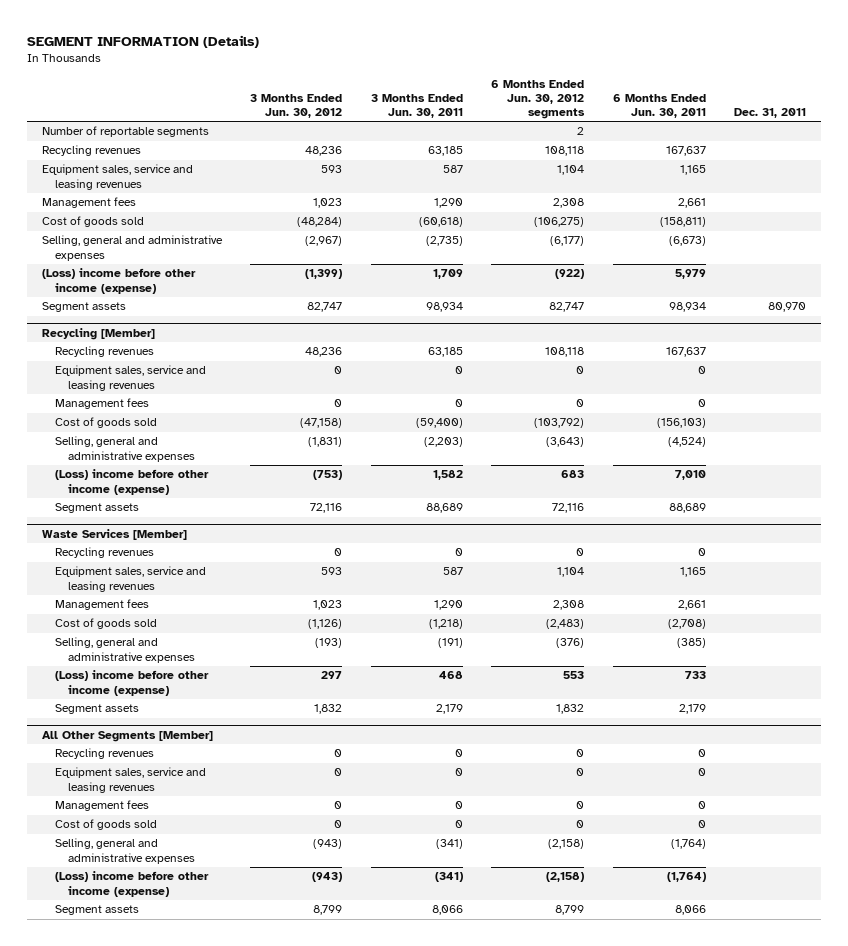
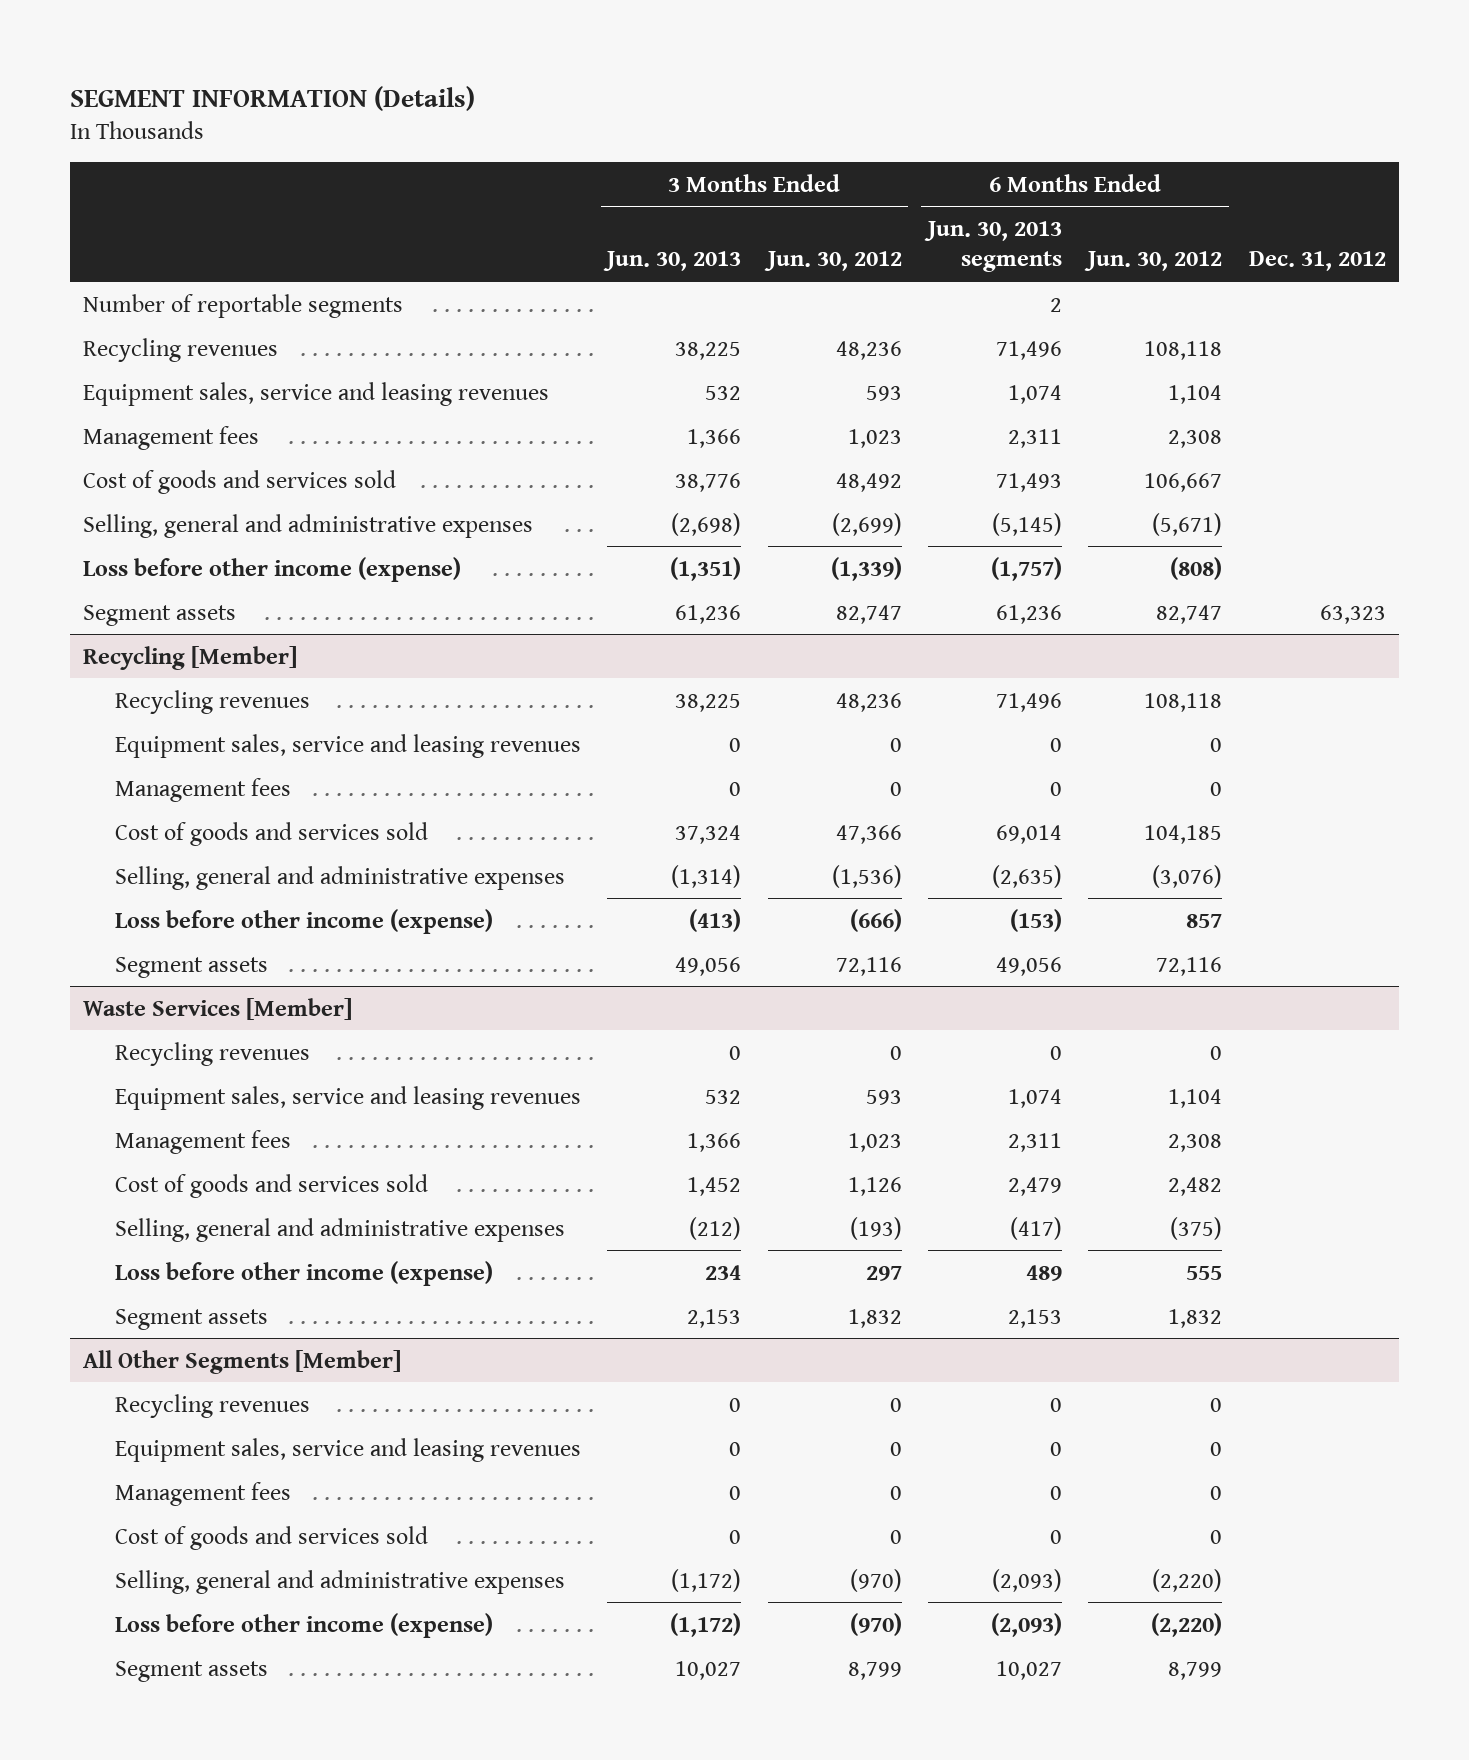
- | 3 Months Ended Jun. 30, 2012 | 3 Months Ended Jun. 30, 2011 | 6 Months Ended Jun. 30, 2012 segments | 6 Months Ended Jun. 30, 2011 | Dec. 31, 2011
+ | 3 Months Ended Jun. 30, 2013 | 3 Months Ended Jun. 30, 2012 | 6 Months Ended Jun. 30, 2013 segments | 6 Months Ended Jun. 30, 2012 | Dec. 31, 2012
- Cost of goods sold | (48,284) | (60,618) | (106,275) | (158,811) |
- Selling, general and administrative expenses | (2,967) | (2,735) | (6,177) | (6,673) |
- (Loss) income before other income (expense) | (1,399) | 1,709 | (922) | 5,979 |
+ Cost of goods and services sold | 38,776 | 48,492 | 71,493 | 106,667 |
+ Selling, general and administrative expenses | (2,698) | (2,699) | (5,145) | (5,671) |
+ Loss before other income (expense) | (1,351) | (1,339) | (1,757) | (808) |
@ Recycling [Member]
- Cost of goods sold | (47,158) | (59,400) | (103,792) | (156,103) |
- Selling, general and administrative expenses | (1,831) | (2,203) | (3,643) | (4,524) |
- (Loss) income before other income (expense) | (753) | 1,582 | 683 | 7,010 |
+ Cost of goods and services sold | 37,324 | 47,366 | 69,014 | 104,185 |
+ Selling, general and administrative expenses | (1,314) | (1,536) | (2,635) | (3,076) |
+ Loss before other income (expense) | (413) | (666) | (153) | 857 |
@ Waste Services [Member]
- Cost of goods sold | (1,126) | (1,218) | (2,483) | (2,708) |
+ Cost of goods and services sold | 1,452 | 1,126 | 2,479 | 2,482 |
- (Loss) income before other income (expense) | 297 | 468 | 553 | 733 |
+ Loss before other income (expense) | 234 | 297 | 489 | 555 |
@ All Other Segments [Member]
- Cost of goods sold | 0 | 0 | 0 | 0 |
- Selling, general and administrative expenses | (943) | (341) | (2,158) | (1,764) |
- (Loss) income before other income (expense) | (943) | (341) | (2,158) | (1,764) |
+ Cost of goods and services sold | 0 | 0 | 0 | 0 |
+ Selling, general and administrative expenses | (1,172) | (970) | (2,093) | (2,220) |
+ Loss before other income (expense) | (1,172) | (970) | (2,093) | (2,220) |

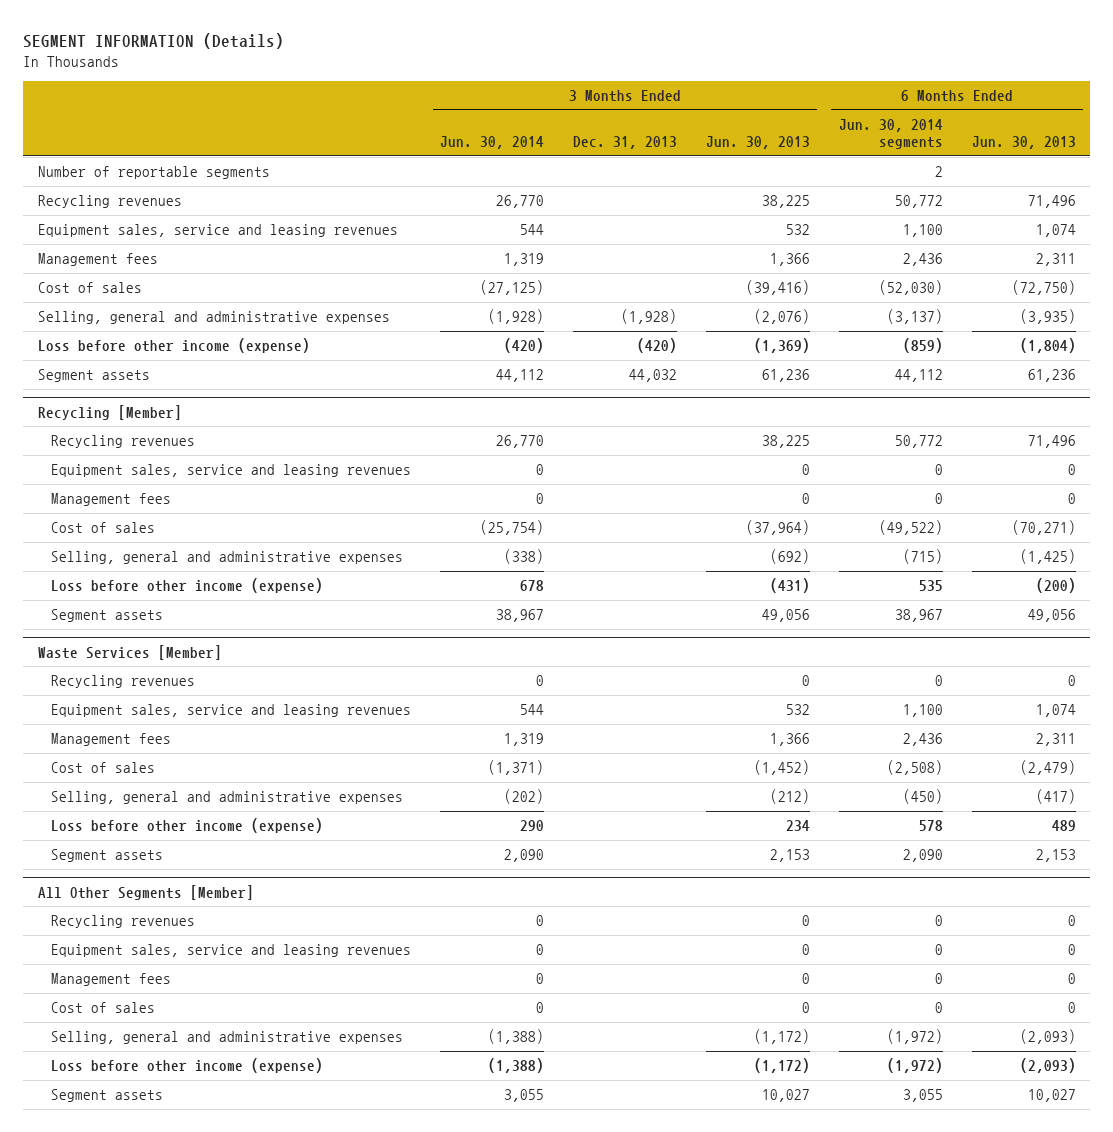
- | 3 Months Ended Jun. 30, 2013 | 3 Months Ended Jun. 30, 2012 | 6 Months Ended Jun. 30, 2013 segments | 6 Months Ended Jun. 30, 2012 | Dec. 31, 2012
+ | 3 Months Ended Jun. 30, 2014 | 3 Months Ended Dec. 31, 2013 | 3 Months Ended Jun. 30, 2013 | 6 Months Ended Jun. 30, 2014 segments | 6 Months Ended Jun. 30, 2013
- Cost of goods and services sold | 38,776 | 48,492 | 71,493 | 106,667 |
- Selling, general and administrative expenses | (2,698) | (2,699) | (5,145) | (5,671) |
- Loss before other income (expense) | (1,351) | (1,339) | (1,757) | (808) |
+ Cost of sales | (27,125) | | (39,416) | (52,030) | (72,750)
+ Selling, general and administrative expenses | (1,928) | (1,928) | (2,076) | (3,137) | (3,935)
+ Loss before other income (expense) | (420) | (420) | (1,369) | (859) | (1,804)
@ Recycling [Member]
- Cost of goods and services sold | 37,324 | 47,366 | 69,014 | 104,185 |
- Selling, general and administrative expenses | (1,314) | (1,536) | (2,635) | (3,076) |
- Loss before other income (expense) | (413) | (666) | (153) | 857 |
+ Cost of sales | (25,754) | | (37,964) | (49,522) | (70,271)
+ Selling, general and administrative expenses | (338) | | (692) | (715) | (1,425)
+ Loss before other income (expense) | 678 | | (431) | 535 | (200)
@ Waste Services [Member]
- Cost of goods and services sold | 1,452 | 1,126 | 2,479 | 2,482 |
+ Cost of sales | (1,371) | | (1,452) | (2,508) | (2,479)
@ All Other Segments [Member]
- Cost of goods and services sold | 0 | 0 | 0 | 0 |
+ Cost of sales | 0 | | 0 | 0 | 0

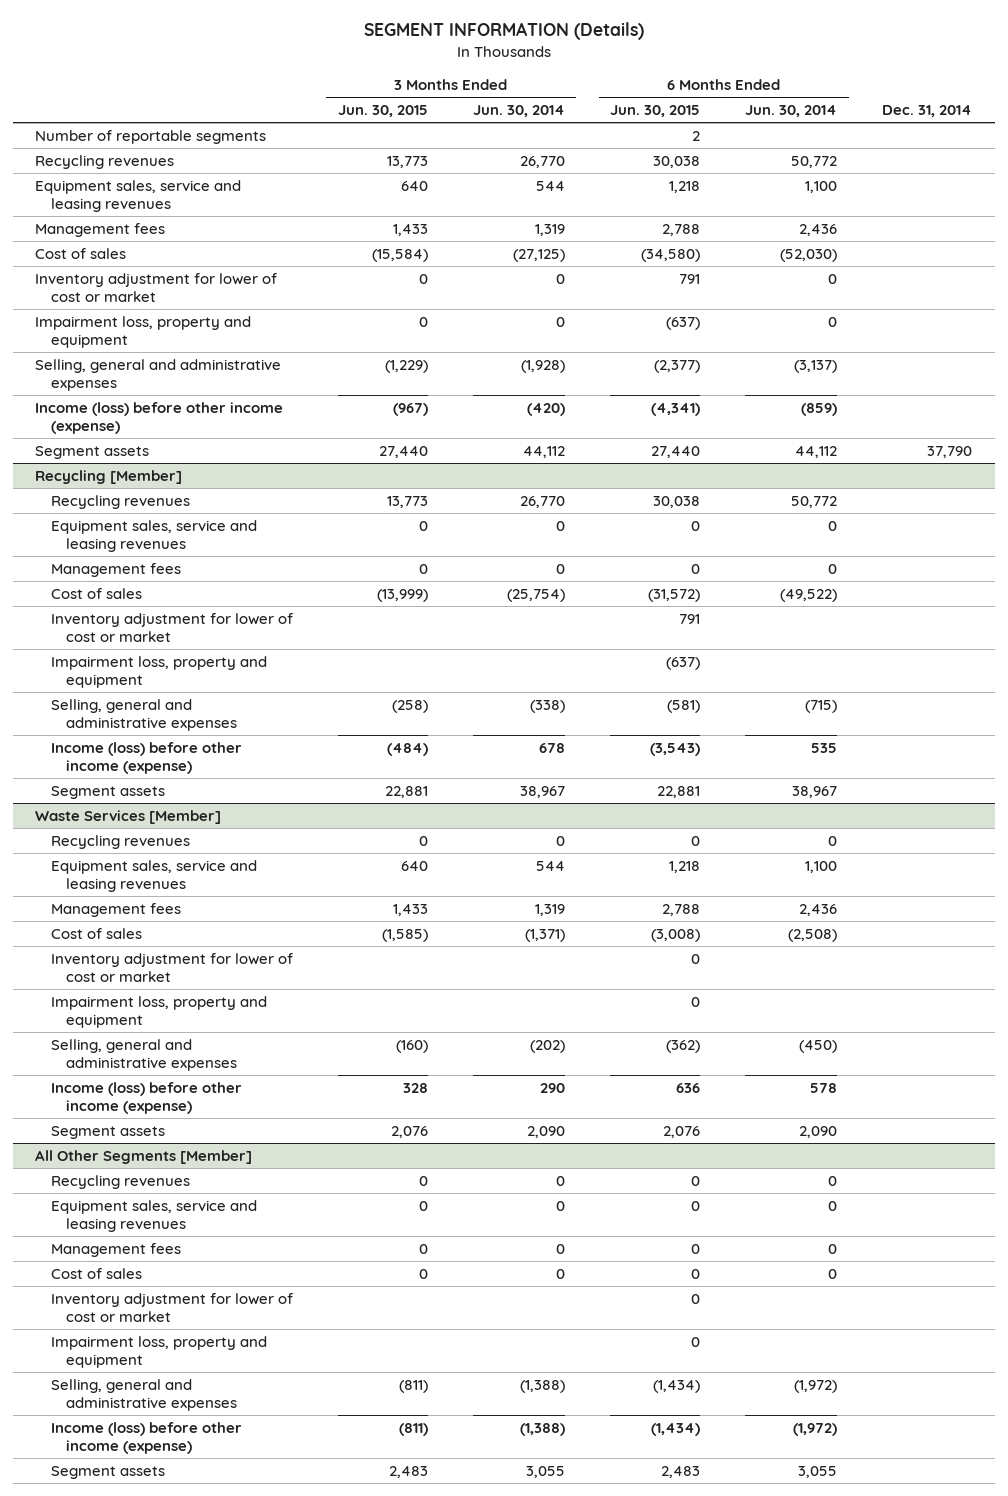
- | 3 Months Ended Jun. 30, 2014 | 3 Months Ended Dec. 31, 2013 | 3 Months Ended Jun. 30, 2013 | 6 Months Ended Jun. 30, 2014 segments | 6 Months Ended Jun. 30, 2013
+ | 3 Months Ended Jun. 30, 2015 | 3 Months Ended Jun. 30, 2014 | 6 Months Ended Jun. 30, 2015 | 6 Months Ended Jun. 30, 2014 | Dec. 31, 2014
+ Inventory adjustment for lower of cost or market | 0 | 0 | 791 | 0 |
+ Impairment loss, property and equipment | 0 | 0 | (637) | 0 |
- Loss before other income (expense) | (420) | (420) | (1,369) | (859) | (1,804)
+ Income (loss) before other income (expense) | (967) | (420) | (4,341) | (859) |
@ Recycling [Member]
+ Inventory adjustment for lower of cost or market | | | 791 | |
+ Impairment loss, property and equipment | | | (637) | |
- Loss before other income (expense) | 678 | | (431) | 535 | (200)
+ Income (loss) before other income (expense) | (484) | 678 | (3,543) | 535 |
@ Waste Services [Member]
+ Inventory adjustment for lower of cost or market | | | 0 | |
+ Impairment loss, property and equipment | | | 0 | |
- Loss before other income (expense) | 290 | | 234 | 578 | 489
+ Income (loss) before other income (expense) | 328 | 290 | 636 | 578 |
@ All Other Segments [Member]
+ Inventory adjustment for lower of cost or market | | | 0 | |
+ Impairment loss, property and equipment | | | 0 | |
- Loss before other income (expense) | (1,388) | | (1,172) | (1,972) | (2,093)
+ Income (loss) before other income (expense) | (811) | (1,388) | (1,434) | (1,972) |

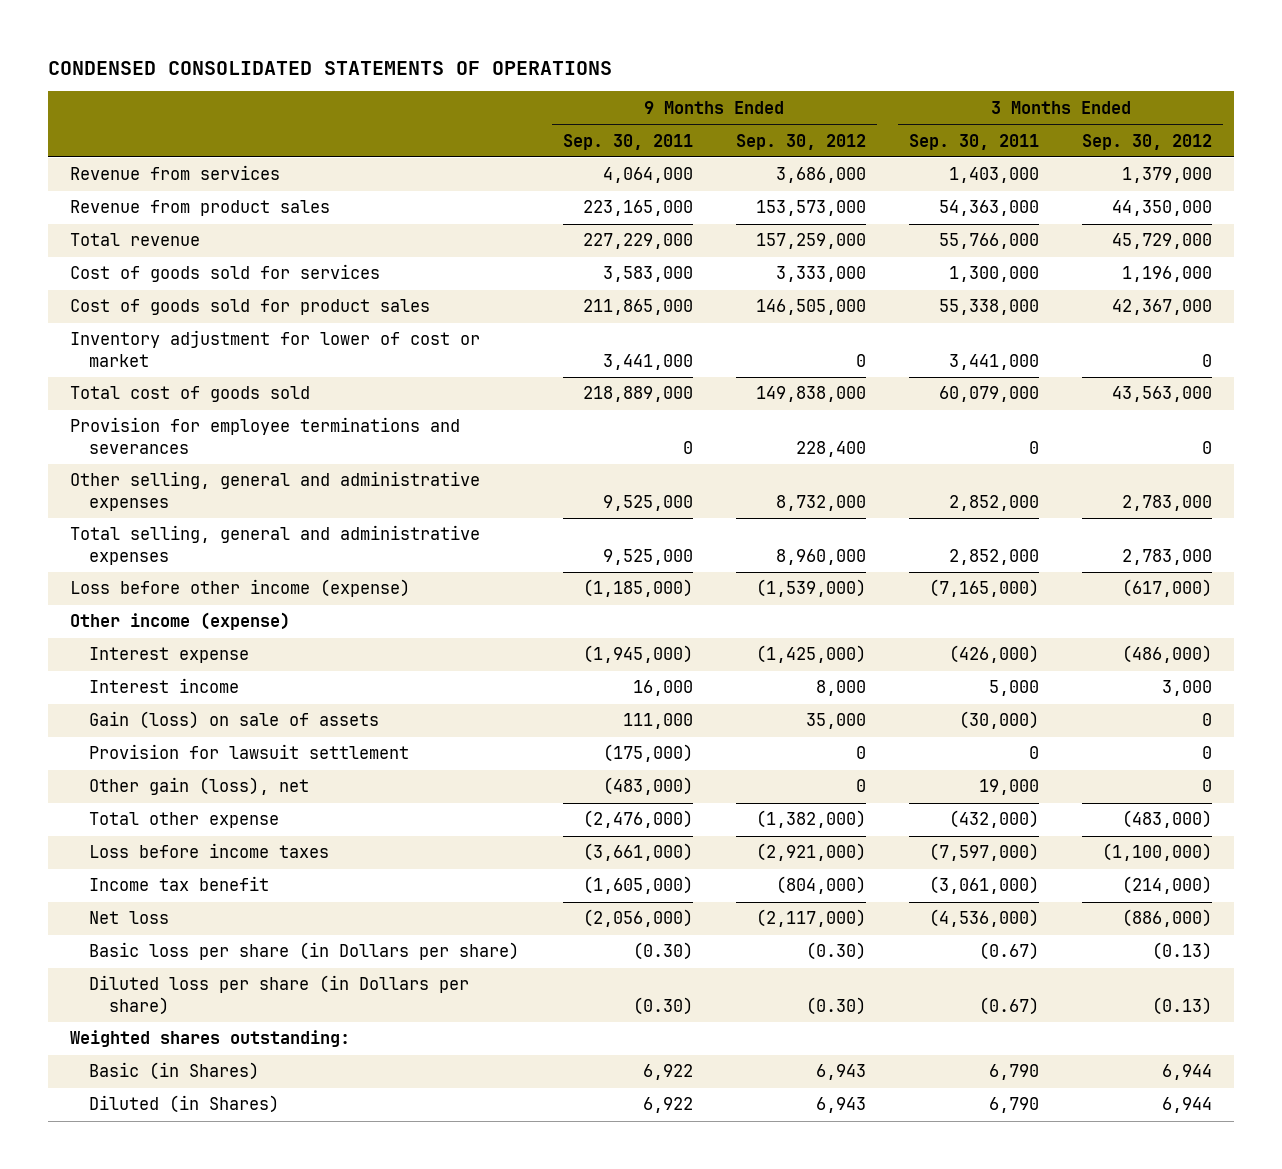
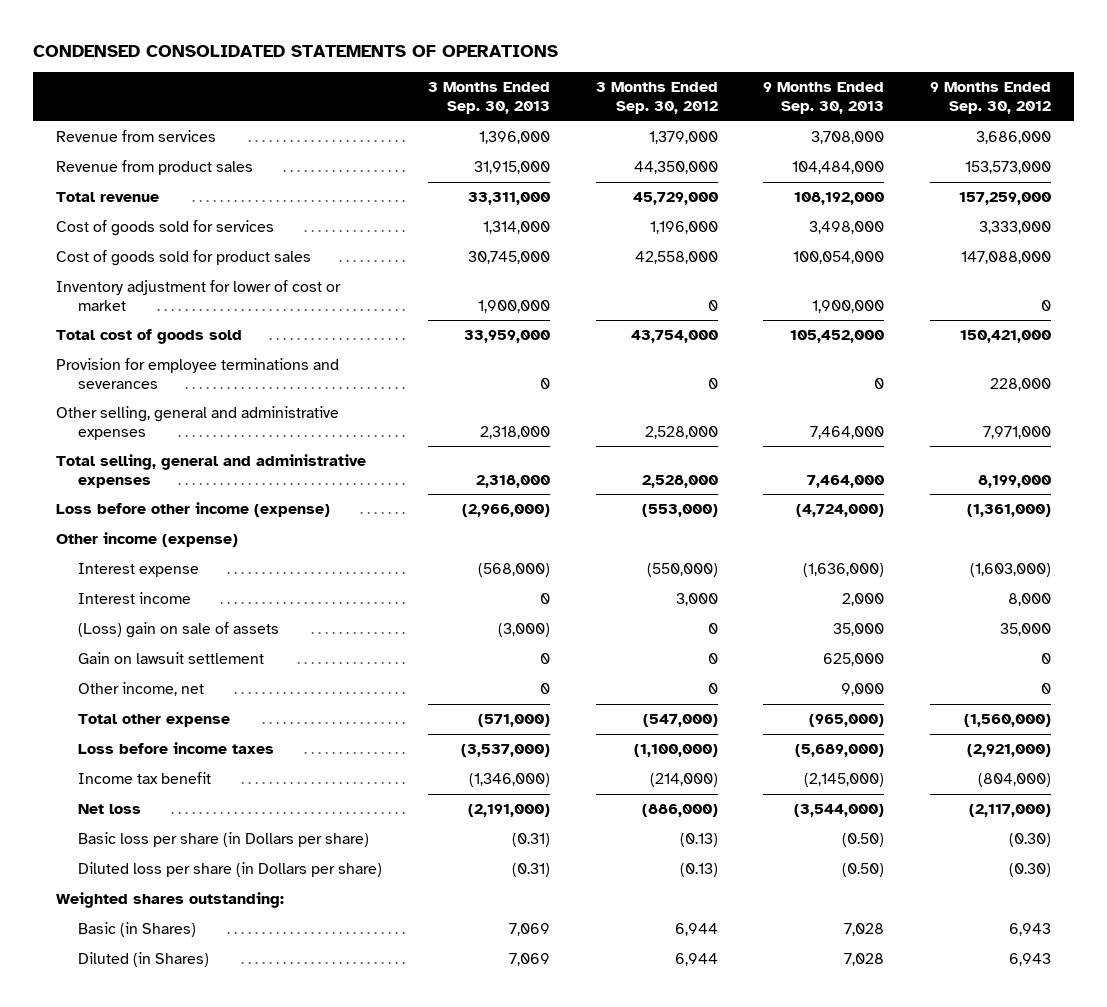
- | 9 Months Ended Sep. 30, 2011 | 9 Months Ended Sep. 30, 2012 | 3 Months Ended Sep. 30, 2011 | 3 Months Ended Sep. 30, 2012
+ | 3 Months Ended Sep. 30, 2013 | 3 Months Ended Sep. 30, 2012 | 9 Months Ended Sep. 30, 2013 | 9 Months Ended Sep. 30, 2012
- Cost of goods sold for product sales | 211,865,000 | 146,505,000 | 55,338,000 | 42,367,000
+ Cost of goods sold for product sales | 30,745,000 | 42,558,000 | 100,054,000 | 147,088,000
- Total cost of goods sold | 218,889,000 | 149,838,000 | 60,079,000 | 43,563,000
- Provision for employee terminations and severances | 0 | 228,400 | 0 | 0
- Other selling, general and administrative expenses | 9,525,000 | 8,732,000 | 2,852,000 | 2,783,000
- Total selling, general and administrative expenses | 9,525,000 | 8,960,000 | 2,852,000 | 2,783,000
- Loss before other income (expense) | (1,185,000) | (1,539,000) | (7,165,000) | (617,000)
+ Total cost of goods sold | 33,959,000 | 43,754,000 | 105,452,000 | 150,421,000
+ Provision for employee terminations and severances | 0 | 0 | 0 | 228,000
+ Other selling, general and administrative expenses | 2,318,000 | 2,528,000 | 7,464,000 | 7,971,000
+ Total selling, general and administrative expenses | 2,318,000 | 2,528,000 | 7,464,000 | 8,199,000
+ Loss before other income (expense) | (2,966,000) | (553,000) | (4,724,000) | (1,361,000)
- Interest expense | (1,945,000) | (1,425,000) | (426,000) | (486,000)
+ Interest expense | (568,000) | (550,000) | (1,636,000) | (1,603,000)
- Gain (loss) on sale of assets | 111,000 | 35,000 | (30,000) | 0
- Provision for lawsuit settlement | (175,000) | 0 | 0 | 0
- Other gain (loss), net | (483,000) | 0 | 19,000 | 0
- Total other expense | (2,476,000) | (1,382,000) | (432,000) | (483,000)
+ (Loss) gain on sale of assets | (3,000) | 0 | 35,000 | 35,000
+ Gain on lawsuit settlement | 0 | 0 | 625,000 | 0
+ Other income, net | 0 | 0 | 9,000 | 0
+ Total other expense | (571,000) | (547,000) | (965,000) | (1,560,000)

